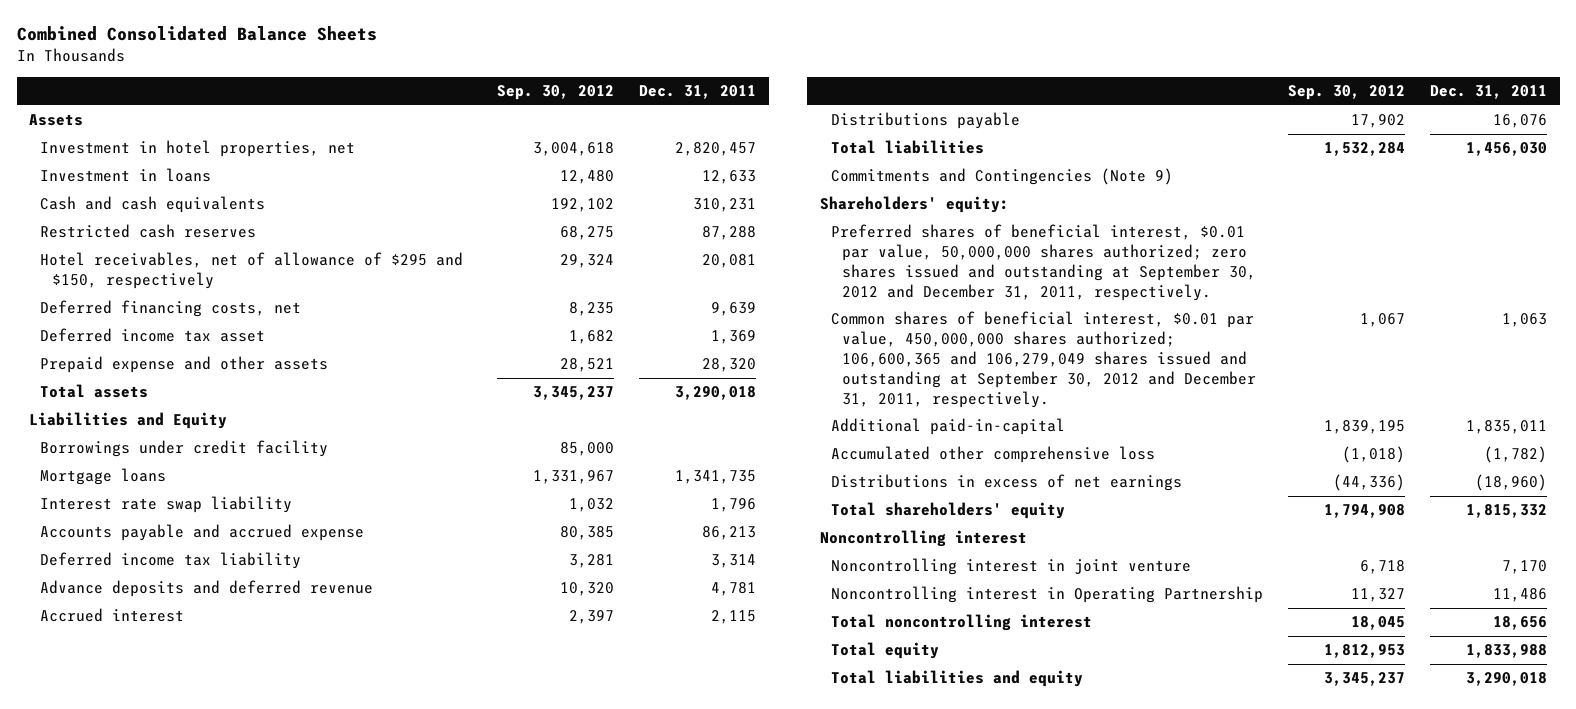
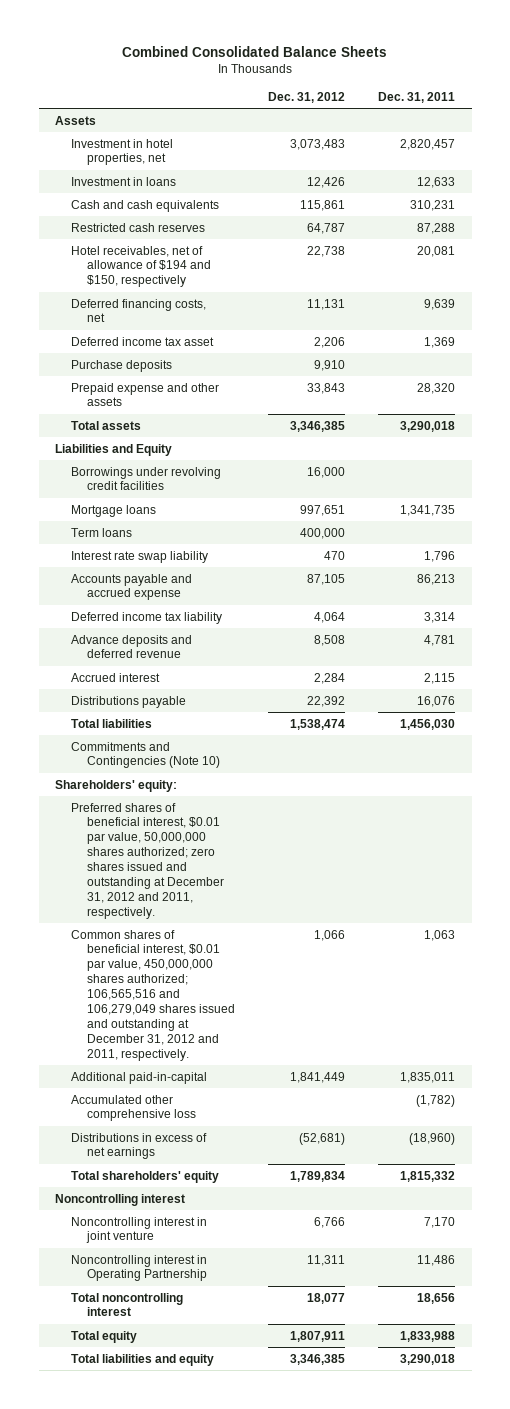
- | Sep. 30, 2012 | Dec. 31, 2011
+ | Dec. 31, 2012 | Dec. 31, 2011
- Hotel receivables, net of allowance of $295 and $150, respectively | 29,324 | 20,081
+ Hotel receivables, net of allowance of $194 and $150, respectively | 22,738 | 20,081
+ Purchase deposits | 9,910 |
- Borrowings under credit facility | 85,000 |
+ Borrowings under revolving credit facilities | 16,000 |
+ Term loans | 400,000 |
- Commitments and Contingencies (Note 9)
+ Commitments and Contingencies (Note 10)
- Preferred shares of beneficial interest, $0.01 par value, 50,000,000 shares authorized; zero shares issued and outstanding at September 30, 2012 and December 31, 2011, respectively.
- Common shares of beneficial interest, $0.01 par value, 450,000,000 shares authorized; 106,600,365 and 106,279,049 shares issued and outstanding at September 30, 2012 and December 31, 2011, respectively. | 1,067 | 1,063
+ Preferred shares of beneficial interest, $0.01 par value, 50,000,000 shares authorized; zero shares issued and outstanding at December 31, 2012 and 2011, respectively.
+ Common shares of beneficial interest, $0.01 par value, 450,000,000 shares authorized; 106,565,516 and 106,279,049 shares issued and outstanding at December 31, 2012 and 2011, respectively. | 1,066 | 1,063

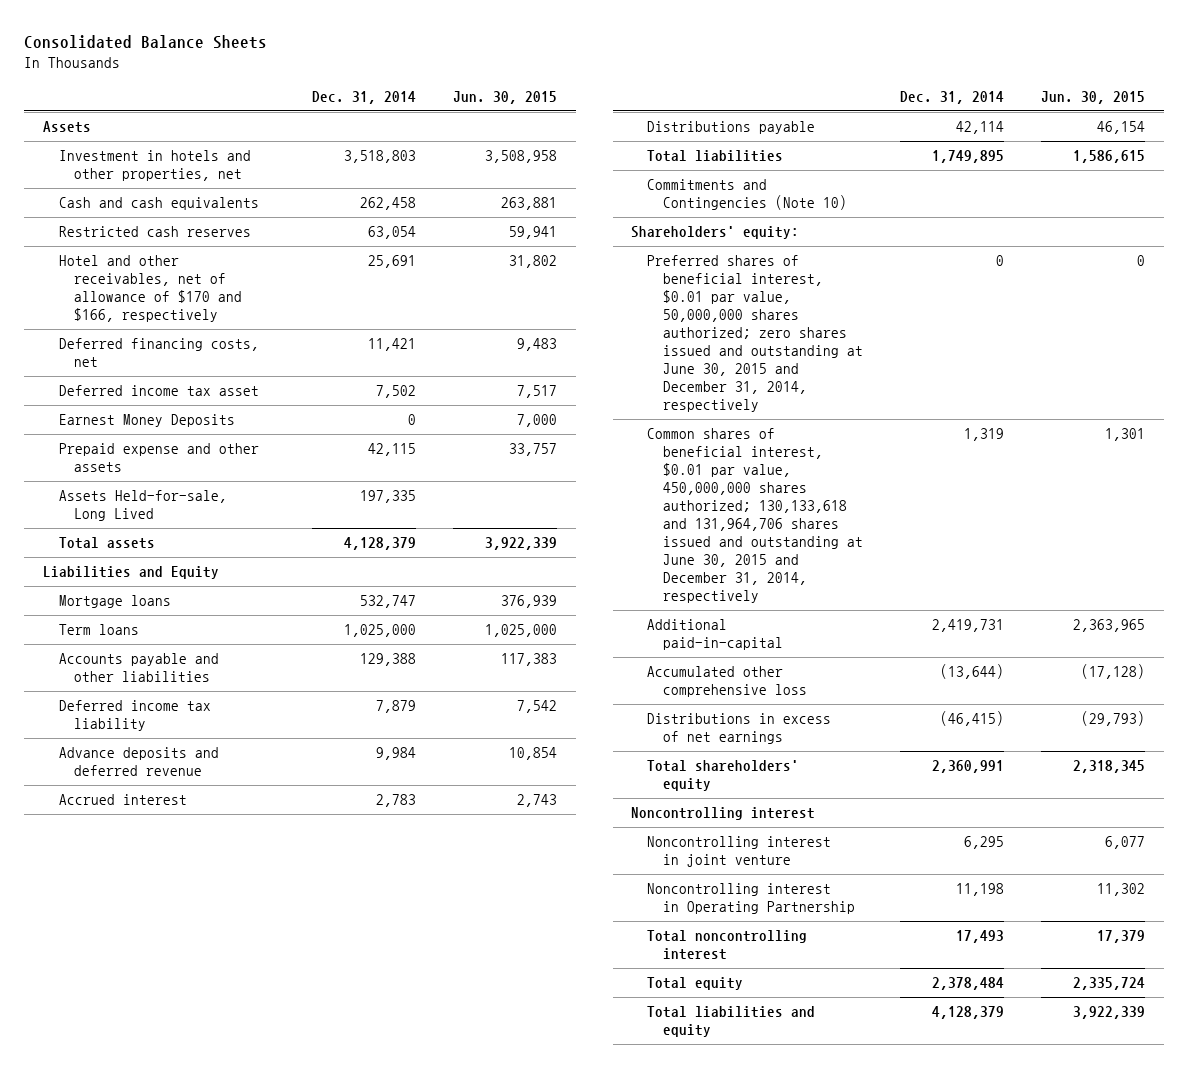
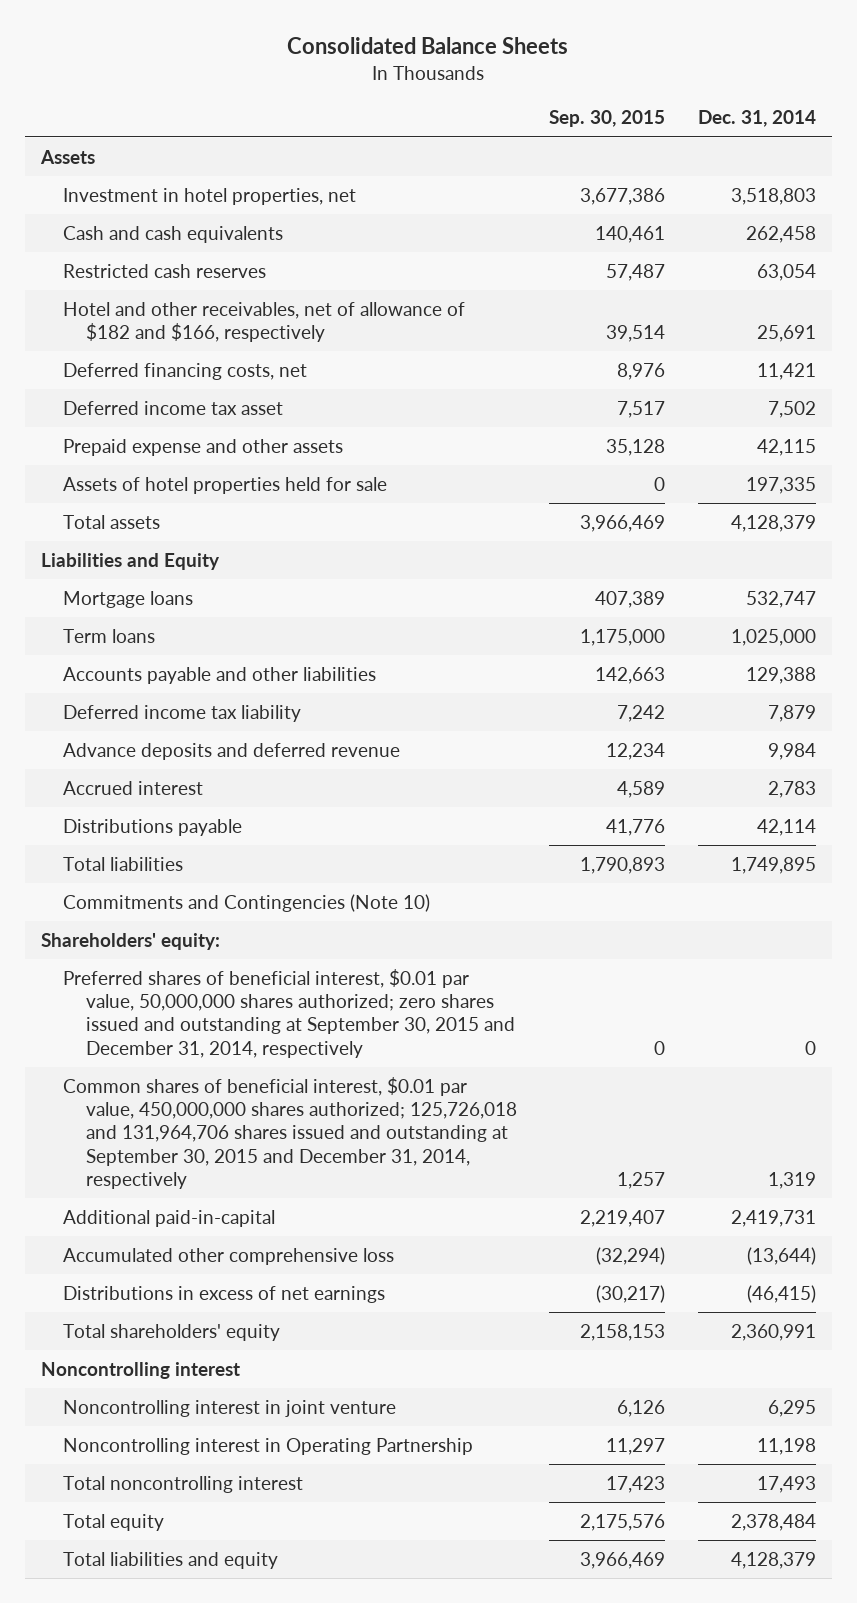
- | Dec. 31, 2014 | Jun. 30, 2015
+ | Sep. 30, 2015 | Dec. 31, 2014
- Investment in hotels and other properties, net | 3,518,803 | 3,508,958
+ Investment in hotel properties, net | 3,677,386 | 3,518,803
- Hotel and other receivables, net of allowance of $170 and $166, respectively | 25,691 | 31,802
+ Hotel and other receivables, net of allowance of $182 and $166, respectively | 39,514 | 25,691
- Earnest Money Deposits | 0 | 7,000
- Assets Held-for-sale, Long Lived | 197,335 |
+ Assets of hotel properties held for sale | 0 | 197,335
- Preferred shares of beneficial interest, $0.01 par value, 50,000,000 shares authorized; zero shares issued and outstanding at June 30, 2015 and December 31, 2014, respectively | 0 | 0
- Common shares of beneficial interest, $0.01 par value, 450,000,000 shares authorized; 130,133,618 and 131,964,706 shares issued and outstanding at June 30, 2015 and December 31, 2014, respectively | 1,319 | 1,301
+ Preferred shares of beneficial interest, $0.01 par value, 50,000,000 shares authorized; zero shares issued and outstanding at September 30, 2015 and December 31, 2014, respectively | 0 | 0
+ Common shares of beneficial interest, $0.01 par value, 450,000,000 shares authorized; 125,726,018 and 131,964,706 shares issued and outstanding at September 30, 2015 and December 31, 2014, respectively | 1,257 | 1,319

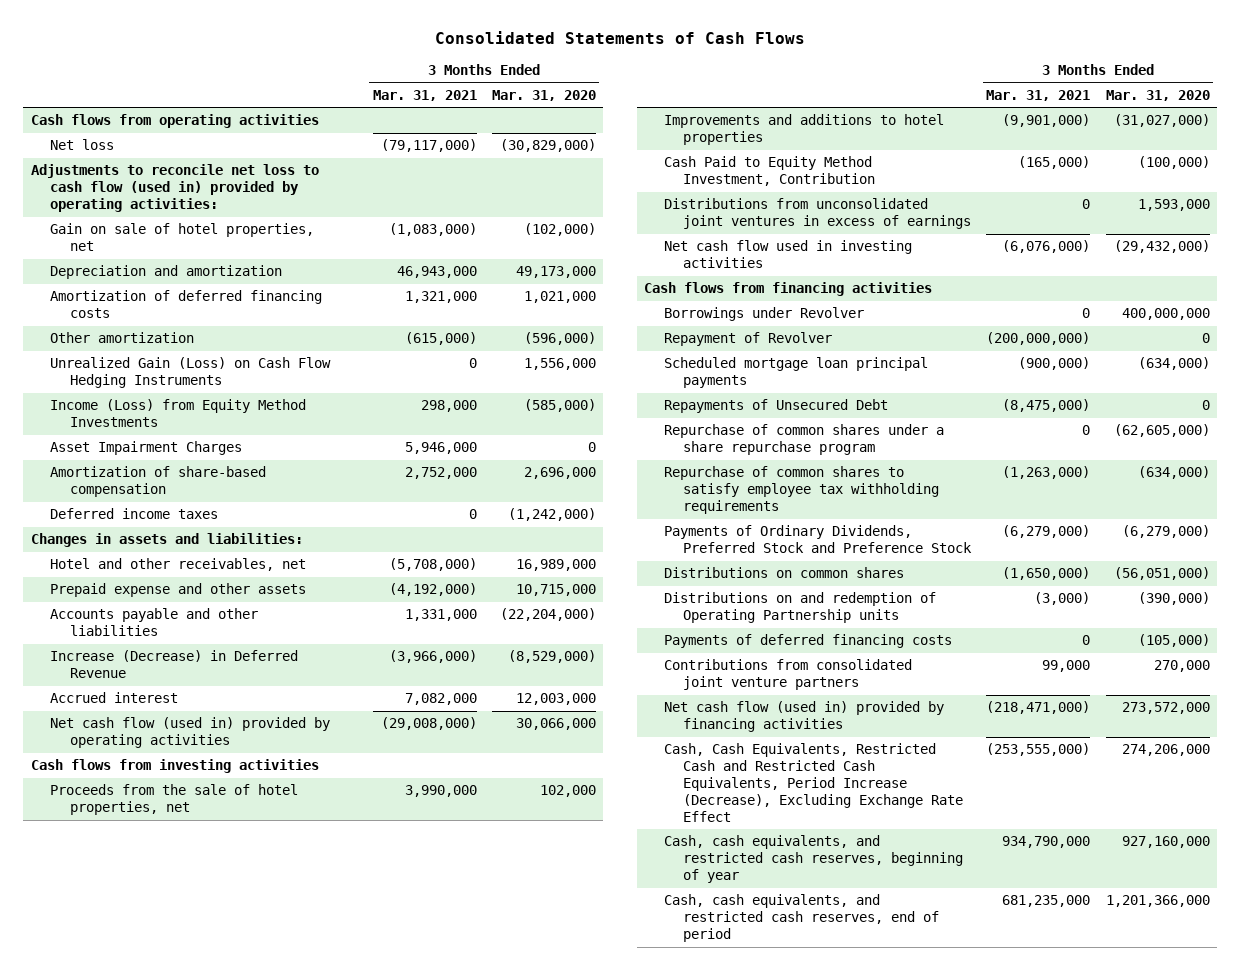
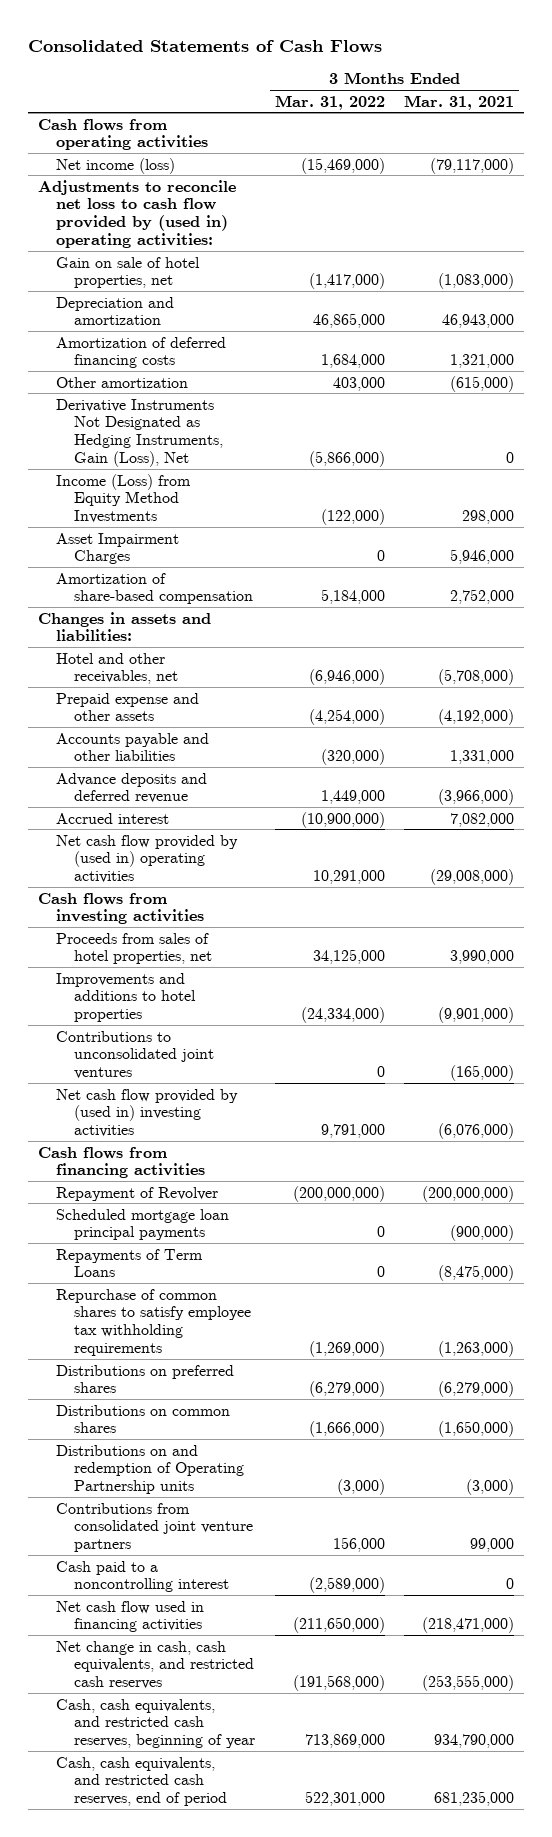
- | 3 Months Ended Mar. 31, 2021 | 3 Months Ended Mar. 31, 2020
+ | 3 Months Ended Mar. 31, 2022 | 3 Months Ended Mar. 31, 2021
- Net loss | (79,117,000) | (30,829,000)
- Adjustments to reconcile net loss to cash flow (used in) provided by operating activities:
+ Net income (loss) | (15,469,000) | (79,117,000)
+ Adjustments to reconcile net loss to cash flow provided by (used in) operating activities:
- Unrealized Gain (Loss) on Cash Flow Hedging Instruments | 0 | 1,556,000
+ Derivative Instruments Not Designated as Hedging Instruments, Gain (Loss), Net | (5,866,000) | 0
- Deferred income taxes | 0 | (1,242,000)
- Increase (Decrease) in Deferred Revenue | (3,966,000) | (8,529,000)
+ Advance deposits and deferred revenue | 1,449,000 | (3,966,000)
- Net cash flow (used in) provided by operating activities | (29,008,000) | 30,066,000
+ Net cash flow provided by (used in) operating activities | 10,291,000 | (29,008,000)
- Proceeds from the sale of hotel properties, net | 3,990,000 | 102,000
+ Proceeds from sales of hotel properties, net | 34,125,000 | 3,990,000
- Cash Paid to Equity Method Investment, Contribution | (165,000) | (100,000)
- Distributions from unconsolidated joint ventures in excess of earnings | 0 | 1,593,000
- Net cash flow used in investing activities | (6,076,000) | (29,432,000)
+ Contributions to unconsolidated joint ventures | 0 | (165,000)
+ Net cash flow provided by (used in) investing activities | 9,791,000 | (6,076,000)
- Borrowings under Revolver | 0 | 400,000,000
- Repayments of Unsecured Debt | (8,475,000) | 0
- Repurchase of common shares under a share repurchase program | 0 | (62,605,000)
+ Repayments of Term Loans | 0 | (8,475,000)
- Payments of Ordinary Dividends, Preferred Stock and Preference Stock | (6,279,000) | (6,279,000)
+ Distributions on preferred shares | (6,279,000) | (6,279,000)
- Payments of deferred financing costs | 0 | (105,000)
- Net cash flow (used in) provided by financing activities | (218,471,000) | 273,572,000
- Cash, Cash Equivalents, Restricted Cash and Restricted Cash Equivalents, Period Increase (Decrease), Excluding Exchange Rate Effect | (253,555,000) | 274,206,000
+ Cash paid to a noncontrolling interest | (2,589,000) | 0
+ Net cash flow used in financing activities | (211,650,000) | (218,471,000)
+ Net change in cash, cash equivalents, and restricted cash reserves | (191,568,000) | (253,555,000)

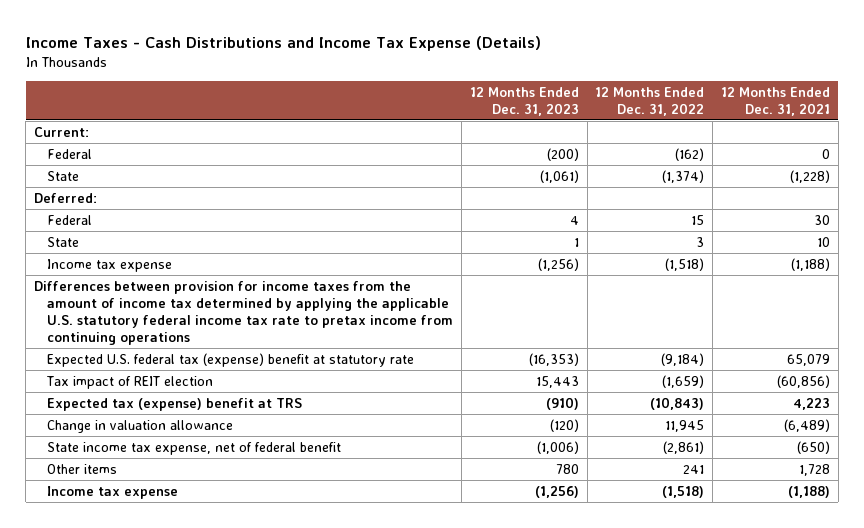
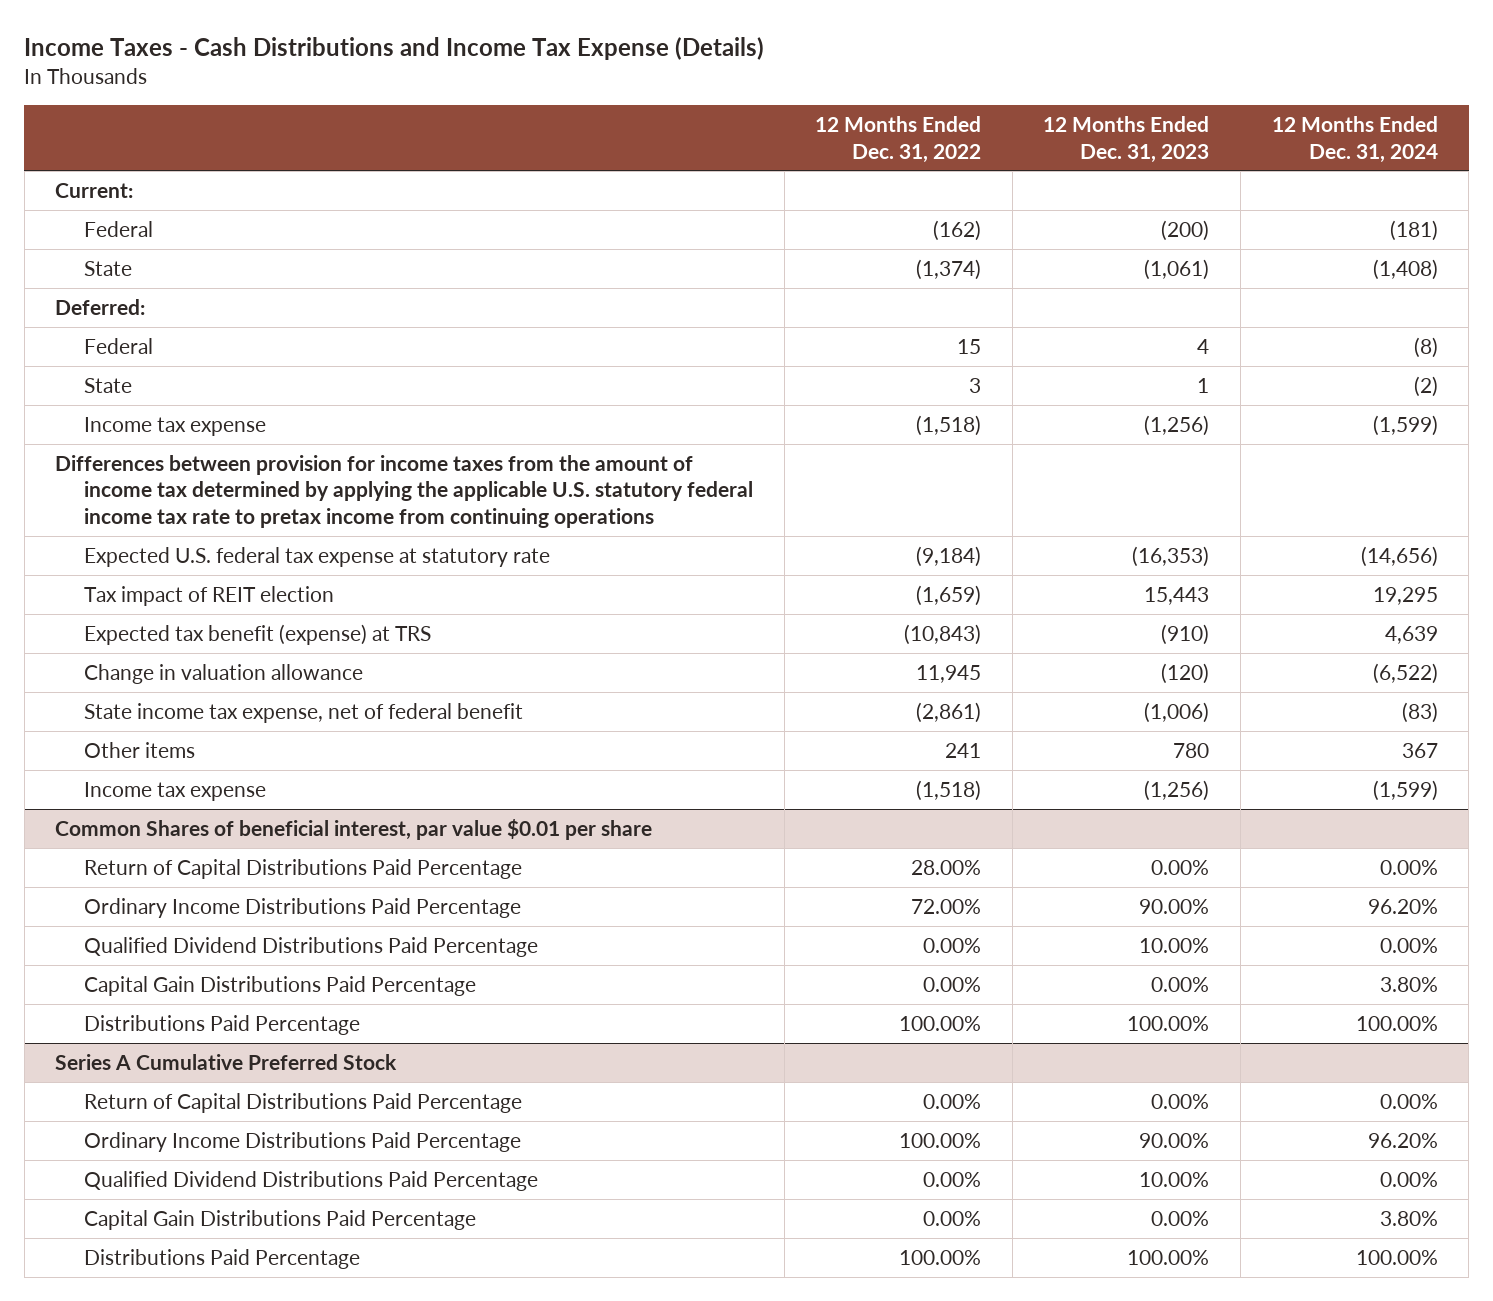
- | 12 Months Ended Dec. 31, 2023 | 12 Months Ended Dec. 31, 2022 | 12 Months Ended Dec. 31, 2021
+ | 12 Months Ended Dec. 31, 2022 | 12 Months Ended Dec. 31, 2023 | 12 Months Ended Dec. 31, 2024
- Expected U.S. federal tax (expense) benefit at statutory rate | (16,353) | (9,184) | 65,079
+ Expected U.S. federal tax expense at statutory rate | (9,184) | (16,353) | (14,656)
- Expected tax (expense) benefit at TRS | (910) | (10,843) | 4,223
+ Expected tax benefit (expense) at TRS | (10,843) | (910) | 4,639
+ Common Shares of beneficial interest, par value $0.01 per share
+ Return of Capital Distributions Paid Percentage | 28.00% | 0.00% | 0.00%
+ Ordinary Income Distributions Paid Percentage | 72.00% | 90.00% | 96.20%
+ Qualified Dividend Distributions Paid Percentage | 0.00% | 10.00% | 0.00%
+ Capital Gain Distributions Paid Percentage | 0.00% | 0.00% | 3.80%
+ Distributions Paid Percentage | 100.00% | 100.00% | 100.00%
+ Series A Cumulative Preferred Stock
+ Return of Capital Distributions Paid Percentage | 0.00% | 0.00% | 0.00%
+ Ordinary Income Distributions Paid Percentage | 100.00% | 90.00% | 96.20%
+ Qualified Dividend Distributions Paid Percentage | 0.00% | 10.00% | 0.00%
+ Capital Gain Distributions Paid Percentage | 0.00% | 0.00% | 3.80%
+ Distributions Paid Percentage | 100.00% | 100.00% | 100.00%

